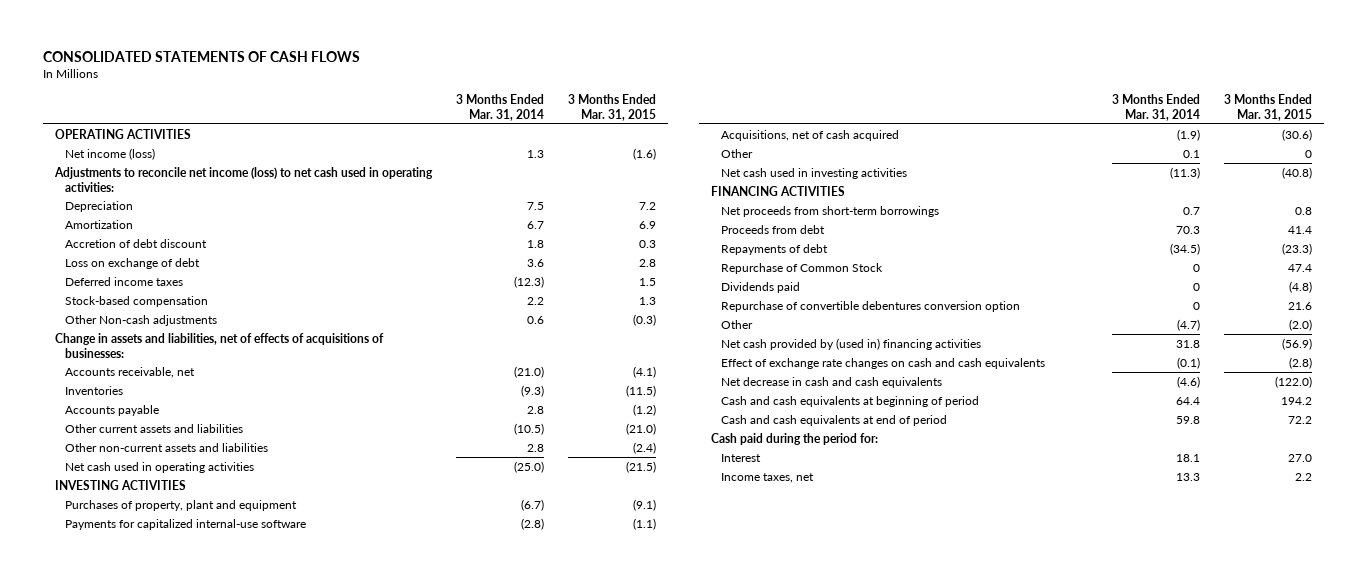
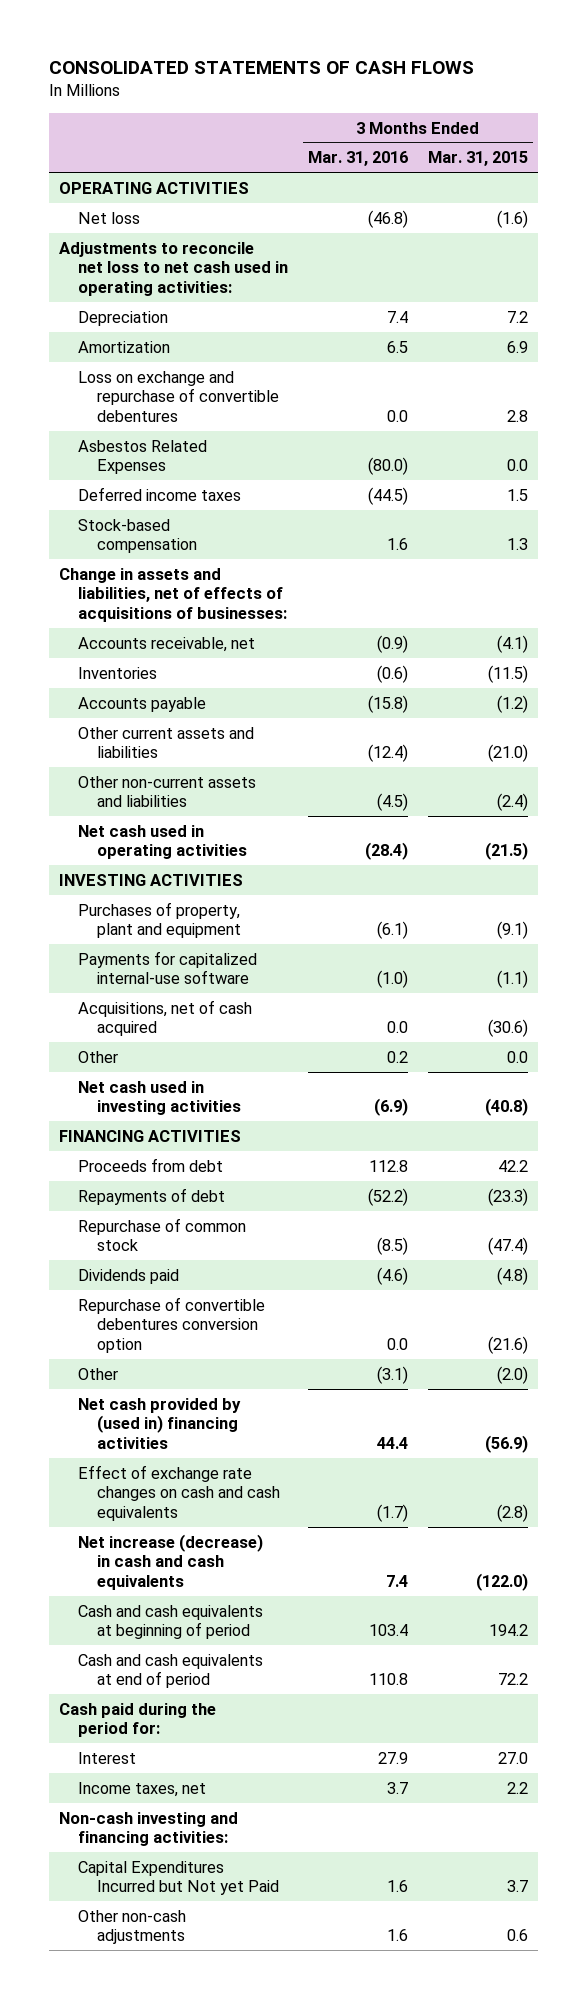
- | 3 Months Ended Mar. 31, 2014 | 3 Months Ended Mar. 31, 2015
+ | 3 Months Ended Mar. 31, 2016 | 3 Months Ended Mar. 31, 2015
- Net income (loss) | 1.3 | (1.6)
- Adjustments to reconcile net income (loss) to net cash used in operating activities:
+ Net loss | (46.8) | (1.6)
+ Adjustments to reconcile net loss to net cash used in operating activities:
- Accretion of debt discount | 1.8 | 0.3
- Loss on exchange of debt | 3.6 | 2.8
+ Loss on exchange and repurchase of convertible debentures | 0.0 | 2.8
+ Asbestos Related Expenses | (80.0) | 0.0
- Other Non-cash adjustments | 0.6 | (0.3)
- Other | 0.1 | 0
+ Other | 0.2 | 0.0
- Net proceeds from short-term borrowings | 0.7 | 0.8
- Proceeds from debt | 70.3 | 41.4
+ Proceeds from debt | 112.8 | 42.2
- Repurchase of Common Stock | 0 | 47.4
+ Repurchase of common stock | (8.5) | (47.4)
- Repurchase of convertible debentures conversion option | 0 | 21.6
+ Repurchase of convertible debentures conversion option | 0.0 | (21.6)
- Net decrease in cash and cash equivalents | (4.6) | (122.0)
+ Net increase (decrease) in cash and cash equivalents | 7.4 | (122.0)
+ Non-cash investing and financing activities:
+ Capital Expenditures Incurred but Not yet Paid | 1.6 | 3.7
+ Other non-cash adjustments | 1.6 | 0.6

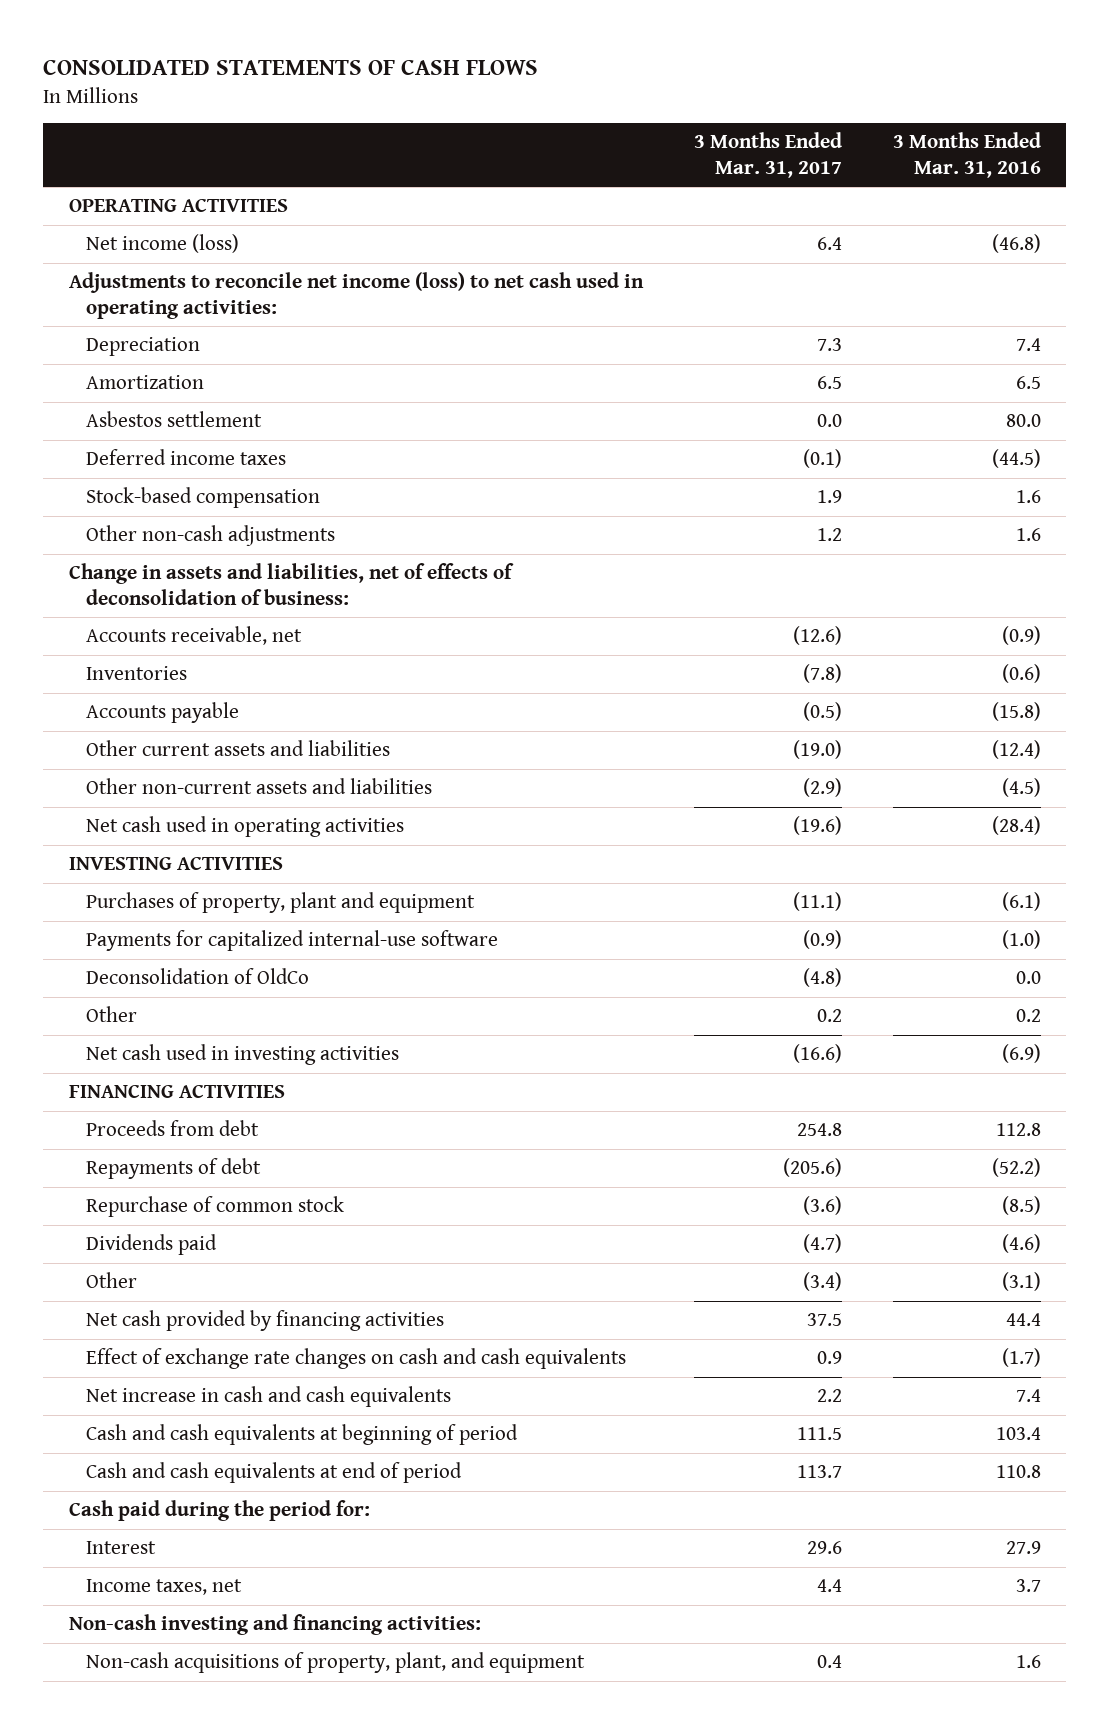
- | 3 Months Ended Mar. 31, 2016 | 3 Months Ended Mar. 31, 2015
+ | 3 Months Ended Mar. 31, 2017 | 3 Months Ended Mar. 31, 2016
- Net loss | (46.8) | (1.6)
- Adjustments to reconcile net loss to net cash used in operating activities:
+ Net income (loss) | 6.4 | (46.8)
+ Adjustments to reconcile net income (loss) to net cash used in operating activities:
- Loss on exchange and repurchase of convertible debentures | 0.0 | 2.8
- Asbestos Related Expenses | (80.0) | 0.0
+ Asbestos settlement | 0.0 | 80.0
- Change in assets and liabilities, net of effects of acquisitions of businesses:
moved up: Other non-cash adjustments | 1.2 | 1.6
+ Change in assets and liabilities, net of effects of deconsolidation of business:
- Acquisitions, net of cash acquired | 0.0 | (30.6)
+ Deconsolidation of OldCo | (4.8) | 0.0
- Repurchase of convertible debentures conversion option | 0.0 | (21.6)
- Net cash provided by (used in) financing activities | 44.4 | (56.9)
+ Net cash provided by financing activities | 37.5 | 44.4
- Net increase (decrease) in cash and cash equivalents | 7.4 | (122.0)
+ Net increase in cash and cash equivalents | 2.2 | 7.4
- Capital Expenditures Incurred but Not yet Paid | 1.6 | 3.7
+ Non-cash acquisitions of property, plant, and equipment | 0.4 | 1.6

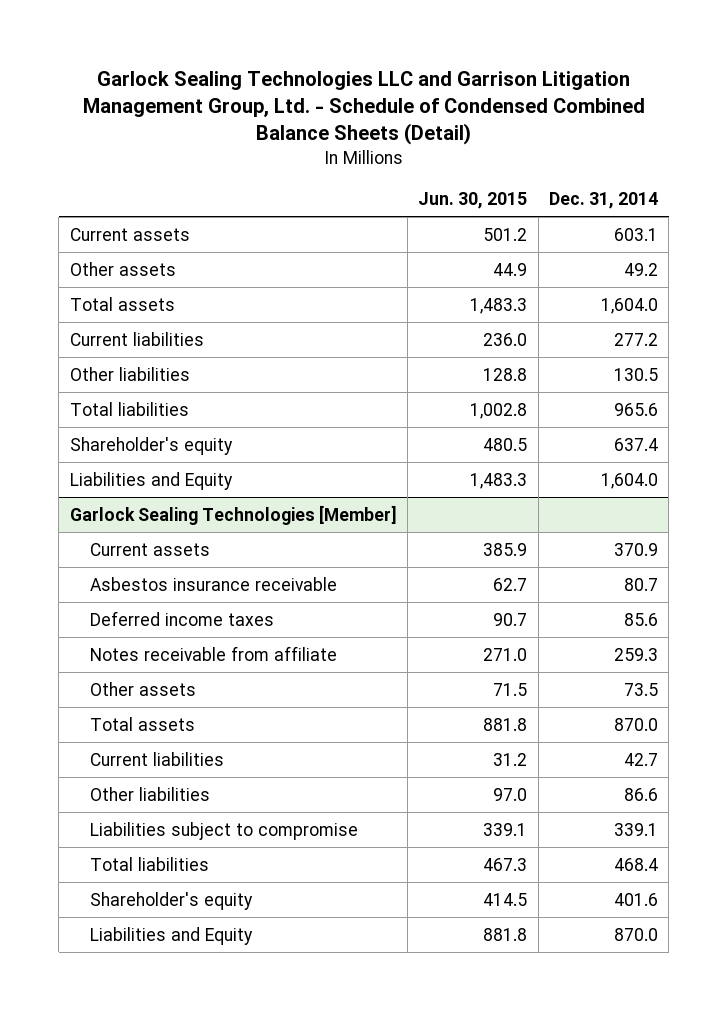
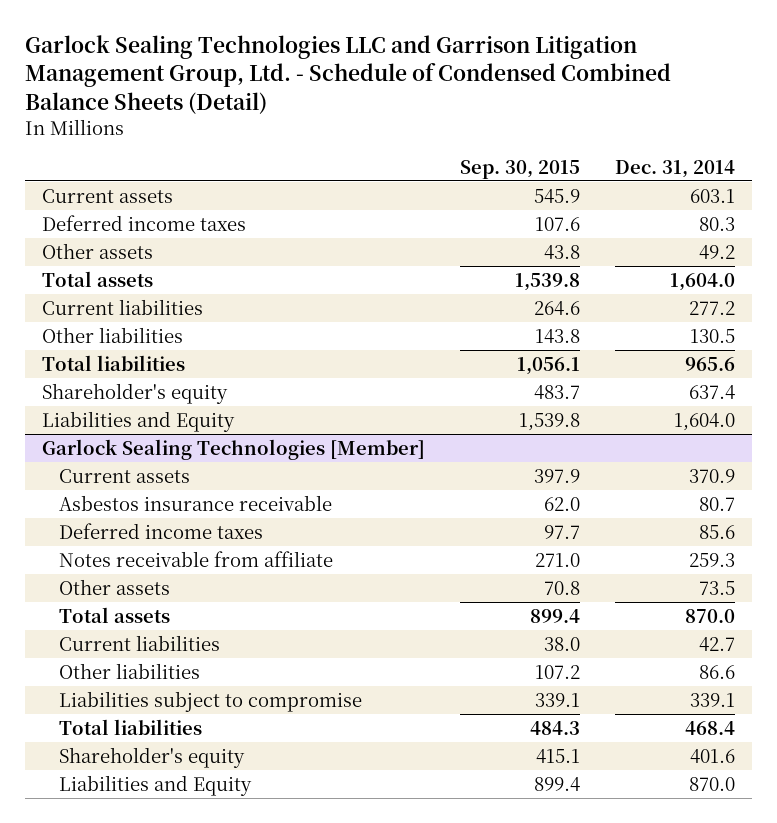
- | Jun. 30, 2015 | Dec. 31, 2014
+ | Sep. 30, 2015 | Dec. 31, 2014
+ Deferred income taxes | 107.6 | 80.3

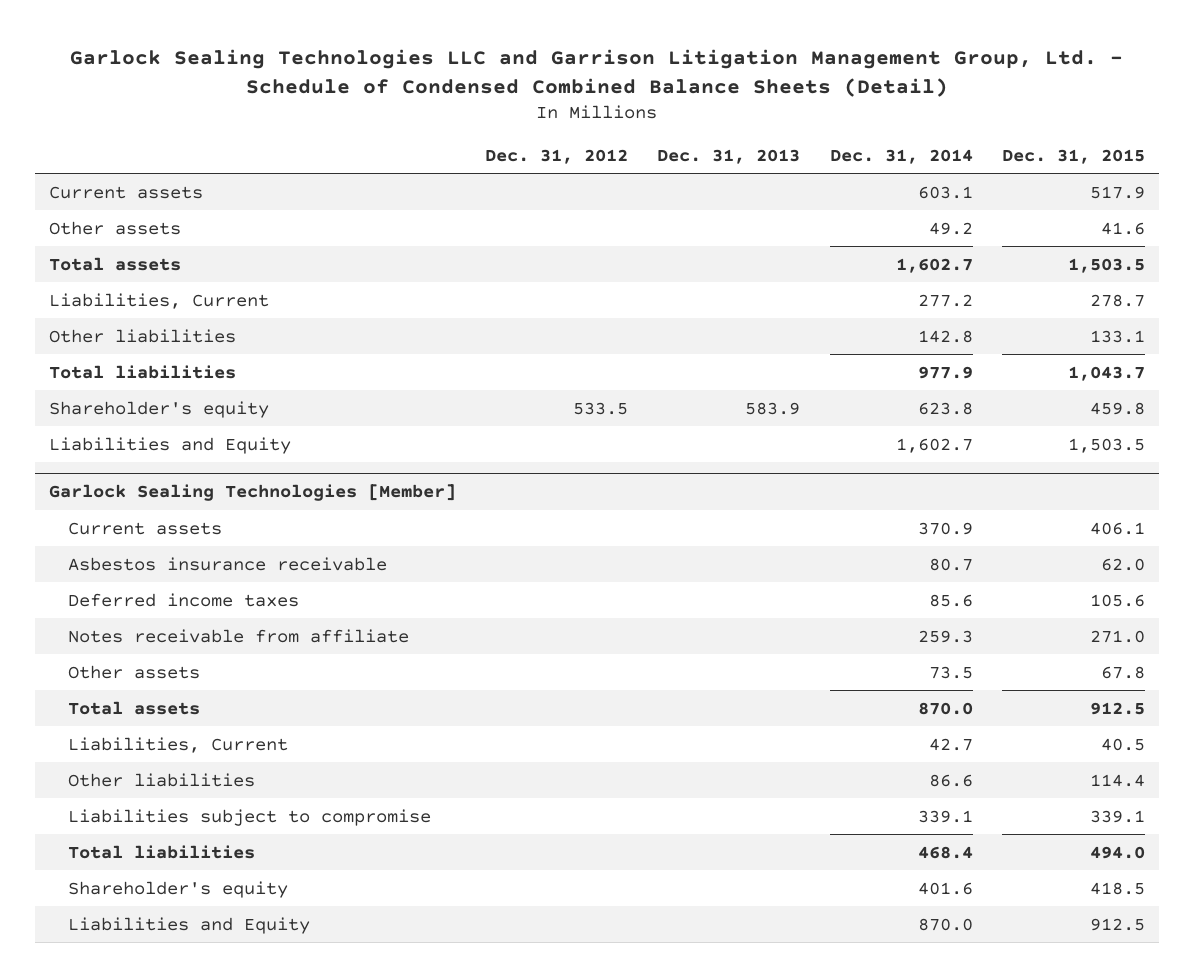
- | Sep. 30, 2015 | Dec. 31, 2014
+ | Dec. 31, 2012 | Dec. 31, 2013 | Dec. 31, 2014 | Dec. 31, 2015
- Deferred income taxes | 107.6 | 80.3
- Total assets | 1,539.8 | 1,604.0
- Current liabilities | 264.6 | 277.2
- Other liabilities | 143.8 | 130.5
- Total liabilities | 1,056.1 | 965.6
- Shareholder's equity | 483.7 | 637.4
- Liabilities and Equity | 1,539.8 | 1,604.0
+ Total assets | | | 1,602.7 | 1,503.5
+ Liabilities, Current | | | 277.2 | 278.7
+ Other liabilities | | | 142.8 | 133.1
+ Total liabilities | | | 977.9 | 1,043.7
+ Shareholder's equity | 533.5 | 583.9 | 623.8 | 459.8
+ Liabilities and Equity | | | 1,602.7 | 1,503.5
@ Garlock Sealing Technologies [Member]
- Current liabilities | 38.0 | 42.7
+ Liabilities, Current | | | 42.7 | 40.5

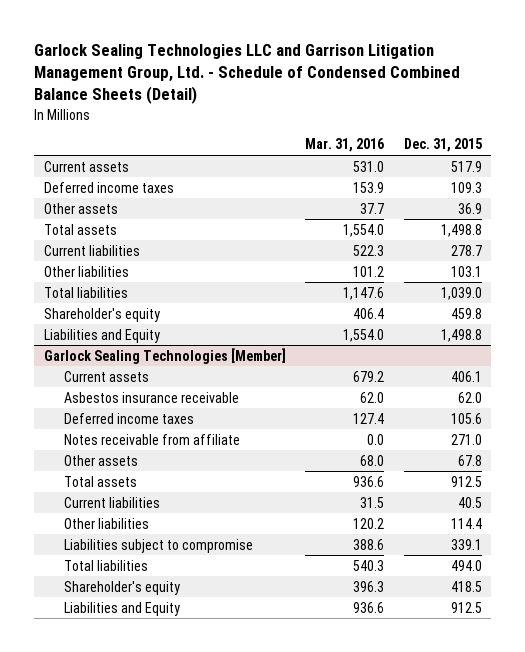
- | Dec. 31, 2012 | Dec. 31, 2013 | Dec. 31, 2014 | Dec. 31, 2015
+ | Mar. 31, 2016 | Dec. 31, 2015
- Other assets | | | 49.2 | 41.6
- Total assets | | | 1,602.7 | 1,503.5
- Liabilities, Current | | | 277.2 | 278.7
- Other liabilities | | | 142.8 | 133.1
- Total liabilities | | | 977.9 | 1,043.7
+ Deferred income taxes | 153.9 | 109.3
+ Other assets | 37.7 | 36.9
+ Total assets | 1,554.0 | 1,498.8
+ Current liabilities | 522.3 | 278.7
+ Other liabilities | 101.2 | 103.1
+ Total liabilities | 1,147.6 | 1,039.0
- Liabilities and Equity | | | 1,602.7 | 1,503.5
+ Liabilities and Equity | 1,554.0 | 1,498.8
@ Garlock Sealing Technologies [Member]
- Liabilities, Current | | | 42.7 | 40.5
+ Current liabilities | 31.5 | 40.5

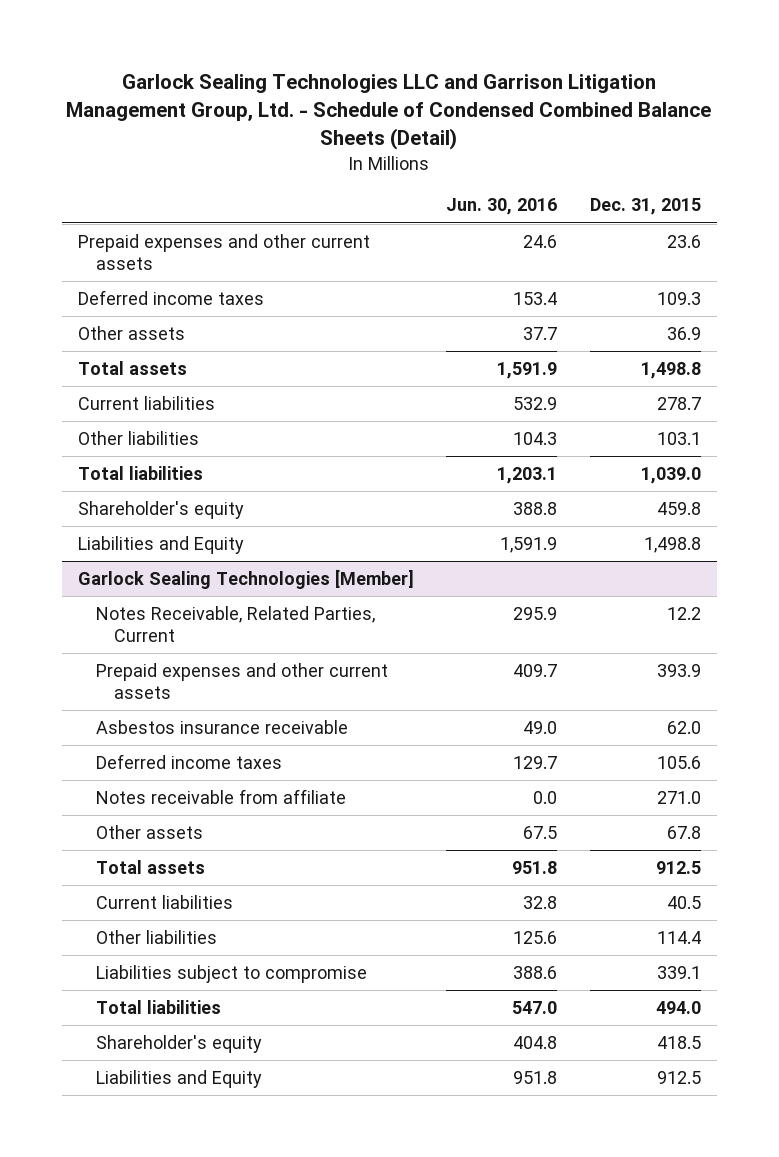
- | Mar. 31, 2016 | Dec. 31, 2015
+ | Jun. 30, 2016 | Dec. 31, 2015
- Current assets | 531.0 | 517.9
+ Prepaid expenses and other current assets | 24.6 | 23.6
@ Garlock Sealing Technologies [Member]
- Current assets | 679.2 | 406.1
+ Notes Receivable, Related Parties, Current | 295.9 | 12.2
+ Prepaid expenses and other current assets | 409.7 | 393.9

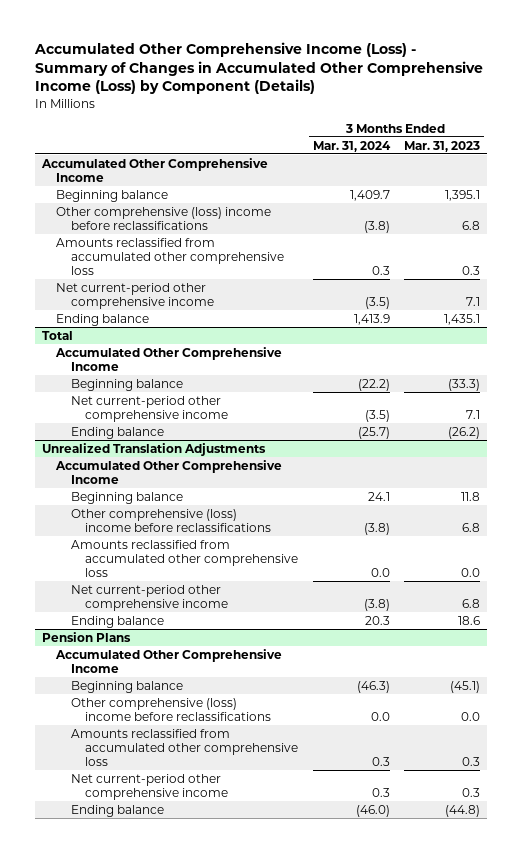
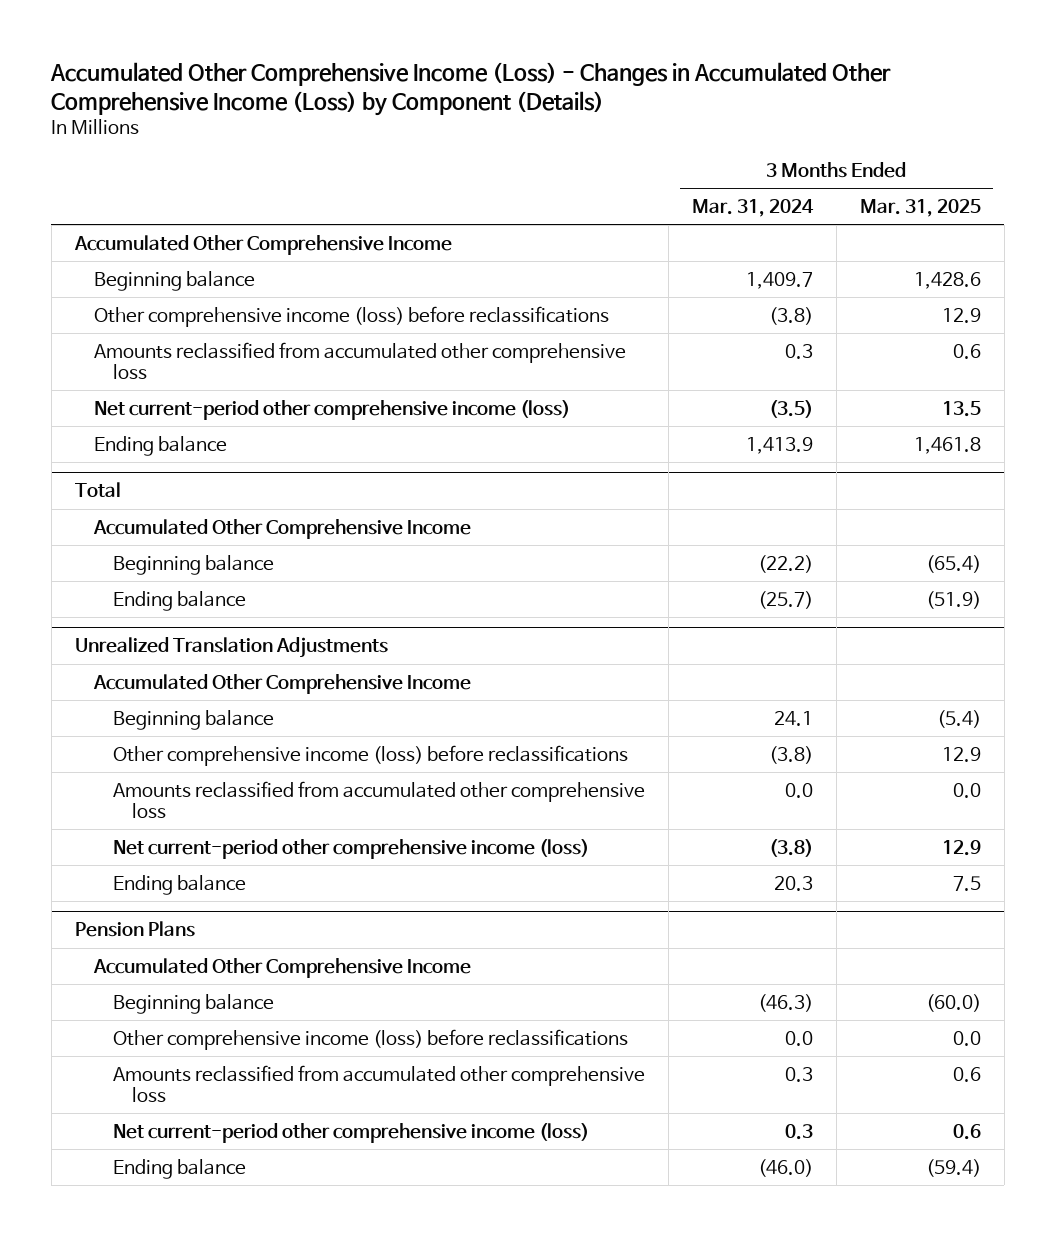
- Accumulated Other Comprehensive Income (Loss) - Summary of Changes in Accumulated Other Comprehensive Income (Loss) by Component (Details)
+ Accumulated Other Comprehensive Income (Loss) - Changes in Accumulated Other Comprehensive Income (Loss) by Component (Details)
- | 3 Months Ended Mar. 31, 2024 | 3 Months Ended Mar. 31, 2023
+ | 3 Months Ended Mar. 31, 2024 | 3 Months Ended Mar. 31, 2025
- Other comprehensive (loss) income before reclassifications | (3.8) | 6.8
+ Other comprehensive income (loss) before reclassifications | (3.8) | 12.9
- Net current-period other comprehensive income | (3.5) | 7.1
+ Net current-period other comprehensive income (loss) | (3.5) | 13.5
@ Total
- Net current-period other comprehensive income | (3.5) | 7.1
@ Unrealized Translation Adjustments
- Other comprehensive (loss) income before reclassifications | (3.8) | 6.8
+ Other comprehensive income (loss) before reclassifications | (3.8) | 12.9
- Net current-period other comprehensive income | (3.8) | 6.8
+ Net current-period other comprehensive income (loss) | (3.8) | 12.9
@ Pension Plans
- Other comprehensive (loss) income before reclassifications | 0.0 | 0.0
+ Other comprehensive income (loss) before reclassifications | 0.0 | 0.0
- Net current-period other comprehensive income | 0.3 | 0.3
+ Net current-period other comprehensive income (loss) | 0.3 | 0.6

